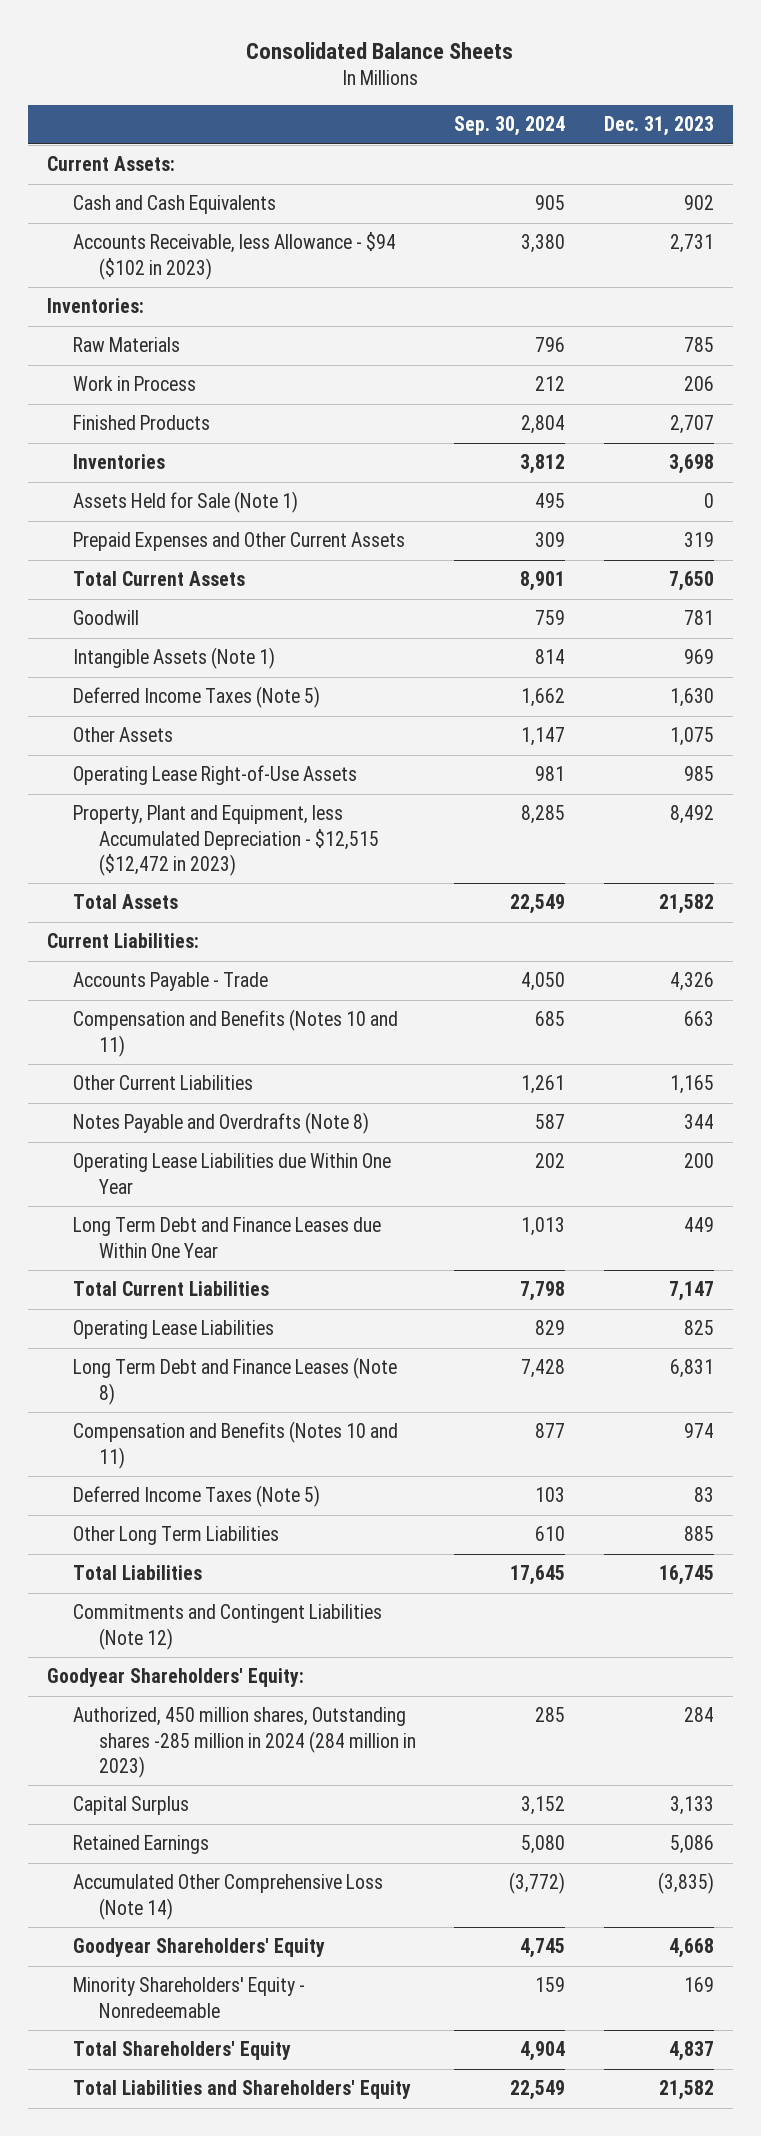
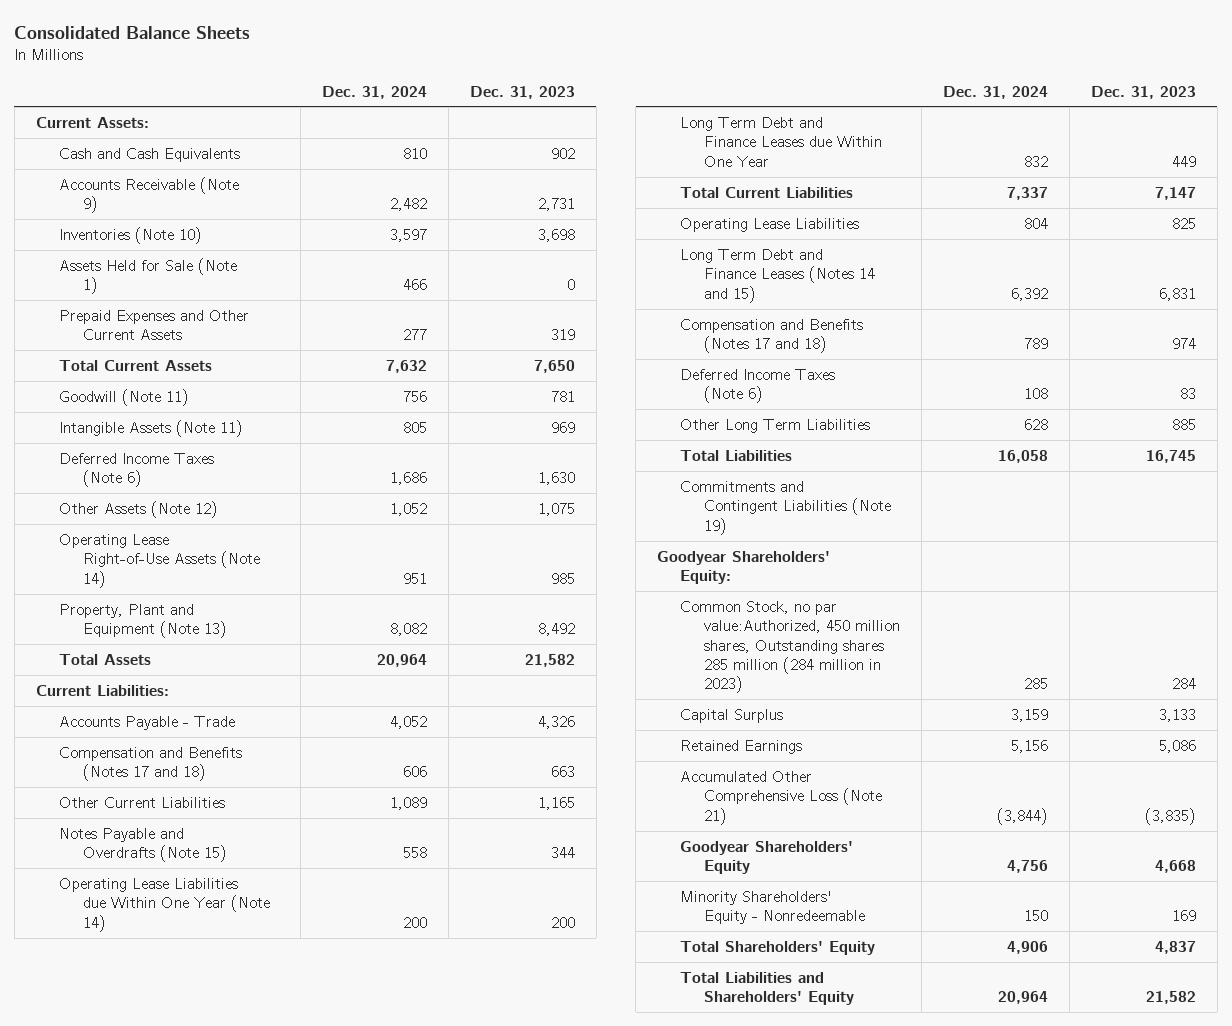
- | Sep. 30, 2024 | Dec. 31, 2023
+ | Dec. 31, 2024 | Dec. 31, 2023
- Accounts Receivable, less Allowance - $94 ($102 in 2023) | 3,380 | 2,731
- Inventories:
- Raw Materials | 796 | 785
- Work in Process | 212 | 206
- Finished Products | 2,804 | 2,707
- Inventories | 3,812 | 3,698
+ Accounts Receivable (Note 9) | 2,482 | 2,731
+ Inventories (Note 10) | 3,597 | 3,698
- Goodwill | 759 | 781
- Intangible Assets (Note 1) | 814 | 969
- Deferred Income Taxes (Note 5) | 1,662 | 1,630
- Other Assets | 1,147 | 1,075
- Operating Lease Right-of-Use Assets | 981 | 985
- Property, Plant and Equipment, less Accumulated Depreciation - $12,515 ($12,472 in 2023) | 8,285 | 8,492
+ Goodwill (Note 11) | 756 | 781
+ Intangible Assets (Note 11) | 805 | 969
+ Deferred Income Taxes (Note 6) | 1,686 | 1,630
+ Other Assets (Note 12) | 1,052 | 1,075
+ Operating Lease Right-of-Use Assets (Note 14) | 951 | 985
+ Property, Plant and Equipment (Note 13) | 8,082 | 8,492
- Compensation and Benefits (Notes 10 and 11) | 685 | 663
+ Compensation and Benefits (Notes 17 and 18) | 606 | 663
- Notes Payable and Overdrafts (Note 8) | 587 | 344
- Operating Lease Liabilities due Within One Year | 202 | 200
+ Notes Payable and Overdrafts (Note 15) | 558 | 344
+ Operating Lease Liabilities due Within One Year (Note 14) | 200 | 200
- Long Term Debt and Finance Leases (Note 8) | 7,428 | 6,831
- Compensation and Benefits (Notes 10 and 11) | 877 | 974
- Deferred Income Taxes (Note 5) | 103 | 83
+ Long Term Debt and Finance Leases (Notes 14 and 15) | 6,392 | 6,831
+ Compensation and Benefits (Notes 17 and 18) | 789 | 974
+ Deferred Income Taxes (Note 6) | 108 | 83
- Commitments and Contingent Liabilities (Note 12)
+ Commitments and Contingent Liabilities (Note 19)
- Authorized, 450 million shares, Outstanding shares -285 million in 2024 (284 million in 2023) | 285 | 284
+ Common Stock, no par value:Authorized, 450 million shares, Outstanding shares 285 million (284 million in 2023) | 285 | 284
- Accumulated Other Comprehensive Loss (Note 14) | (3,772) | (3,835)
+ Accumulated Other Comprehensive Loss (Note 21) | (3,844) | (3,835)

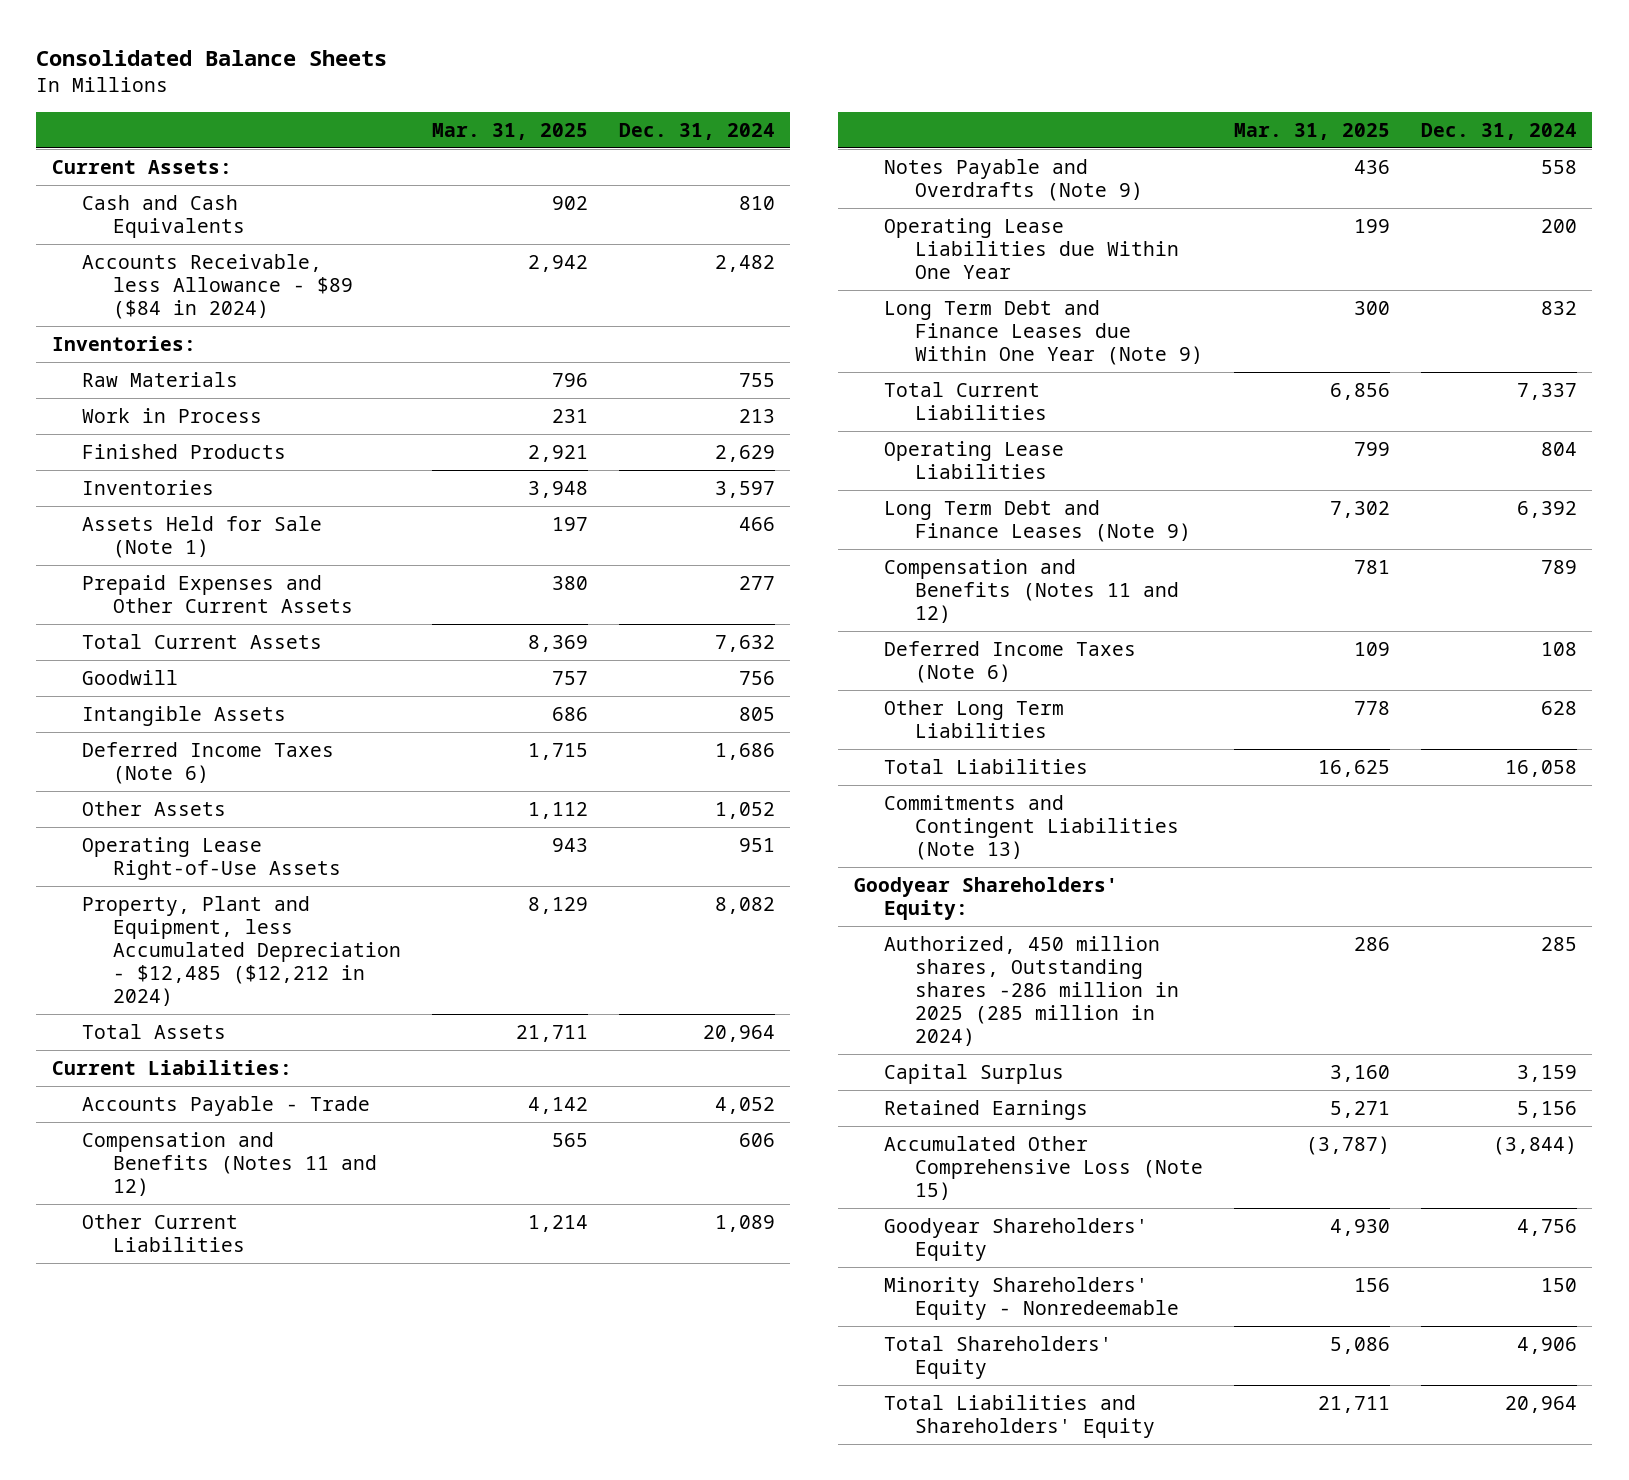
- | Dec. 31, 2024 | Dec. 31, 2023
+ | Mar. 31, 2025 | Dec. 31, 2024
- Accounts Receivable (Note 9) | 2,482 | 2,731
- Inventories (Note 10) | 3,597 | 3,698
+ Accounts Receivable, less Allowance - $89 ($84 in 2024) | 2,942 | 2,482
+ Inventories:
+ Raw Materials | 796 | 755
+ Work in Process | 231 | 213
+ Finished Products | 2,921 | 2,629
+ Inventories | 3,948 | 3,597
- Goodwill (Note 11) | 756 | 781
- Intangible Assets (Note 11) | 805 | 969
+ Goodwill | 757 | 756
+ Intangible Assets | 686 | 805
- Other Assets (Note 12) | 1,052 | 1,075
- Operating Lease Right-of-Use Assets (Note 14) | 951 | 985
- Property, Plant and Equipment (Note 13) | 8,082 | 8,492
+ Other Assets | 1,112 | 1,052
+ Operating Lease Right-of-Use Assets | 943 | 951
+ Property, Plant and Equipment, less Accumulated Depreciation - $12,485 ($12,212 in 2024) | 8,129 | 8,082
- Compensation and Benefits (Notes 17 and 18) | 606 | 663
+ Compensation and Benefits (Notes 11 and 12) | 565 | 606
- Notes Payable and Overdrafts (Note 15) | 558 | 344
- Operating Lease Liabilities due Within One Year (Note 14) | 200 | 200
- Long Term Debt and Finance Leases due Within One Year | 832 | 449
+ Notes Payable and Overdrafts (Note 9) | 436 | 558
+ Operating Lease Liabilities due Within One Year | 199 | 200
+ Long Term Debt and Finance Leases due Within One Year (Note 9) | 300 | 832
- Long Term Debt and Finance Leases (Notes 14 and 15) | 6,392 | 6,831
- Compensation and Benefits (Notes 17 and 18) | 789 | 974
+ Long Term Debt and Finance Leases (Note 9) | 7,302 | 6,392
+ Compensation and Benefits (Notes 11 and 12) | 781 | 789
- Commitments and Contingent Liabilities (Note 19)
+ Commitments and Contingent Liabilities (Note 13)
- Common Stock, no par value:Authorized, 450 million shares, Outstanding shares 285 million (284 million in 2023) | 285 | 284
+ Authorized, 450 million shares, Outstanding shares -286 million in 2025 (285 million in 2024) | 286 | 285
- Accumulated Other Comprehensive Loss (Note 21) | (3,844) | (3,835)
+ Accumulated Other Comprehensive Loss (Note 15) | (3,787) | (3,844)

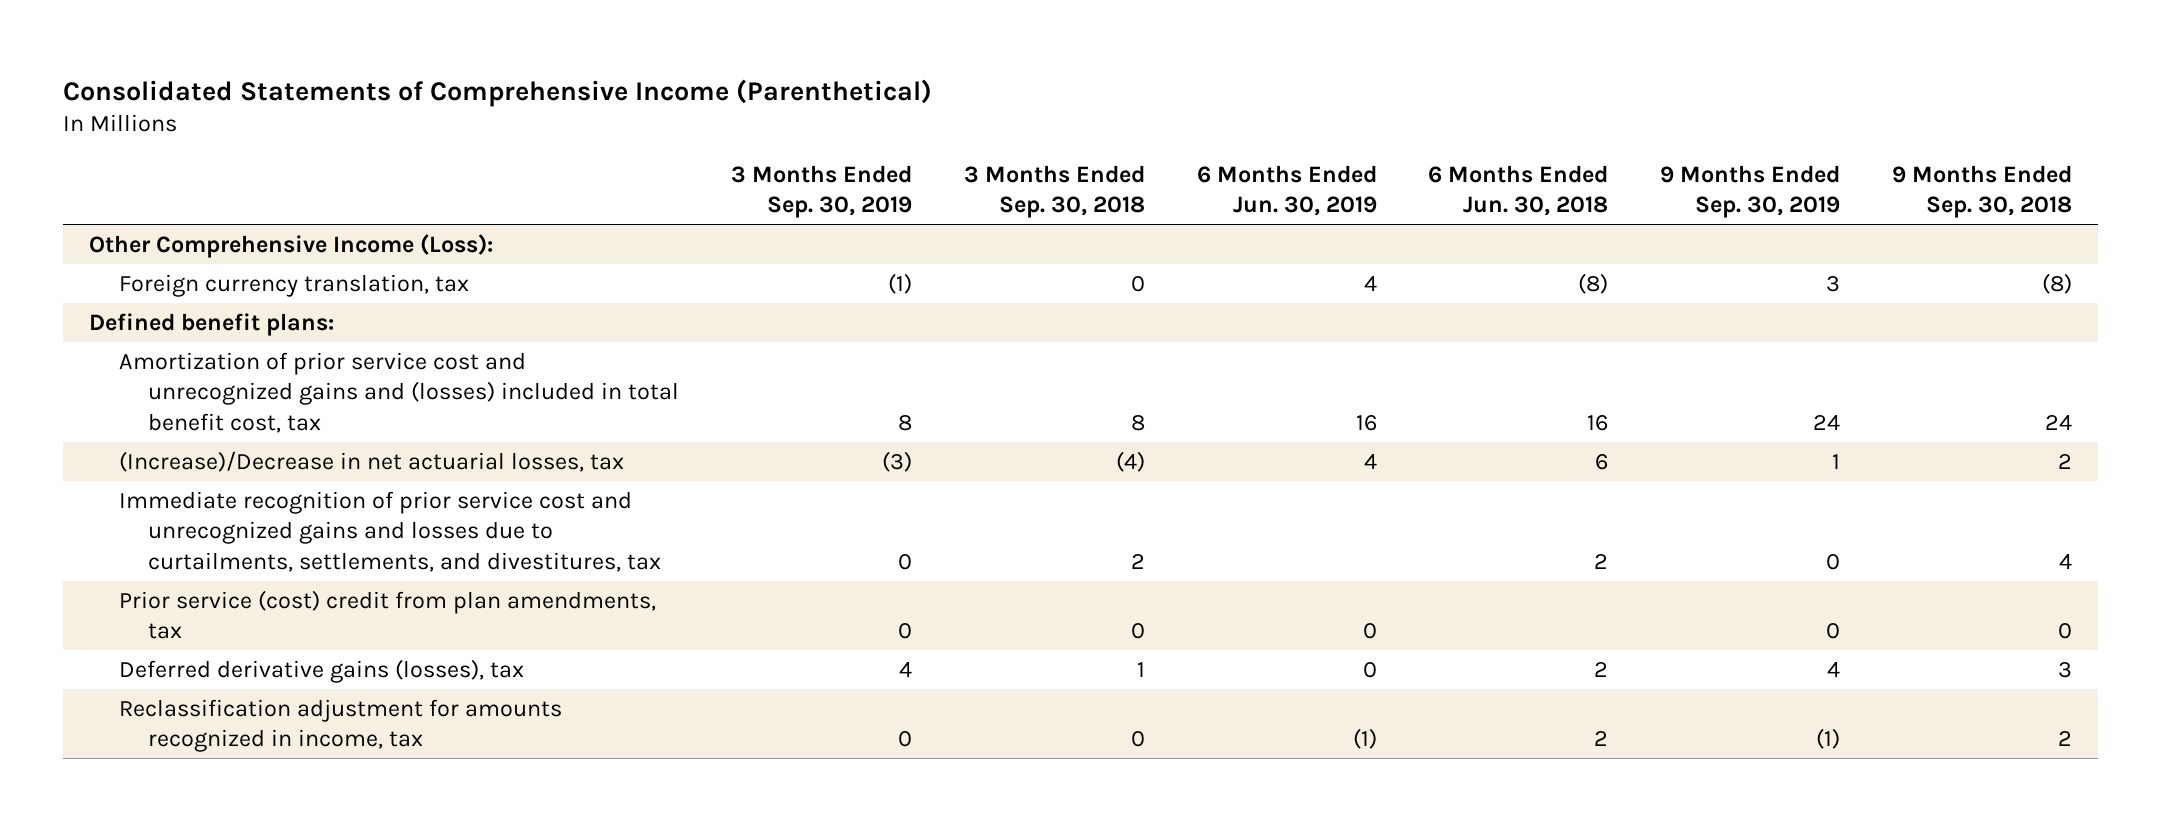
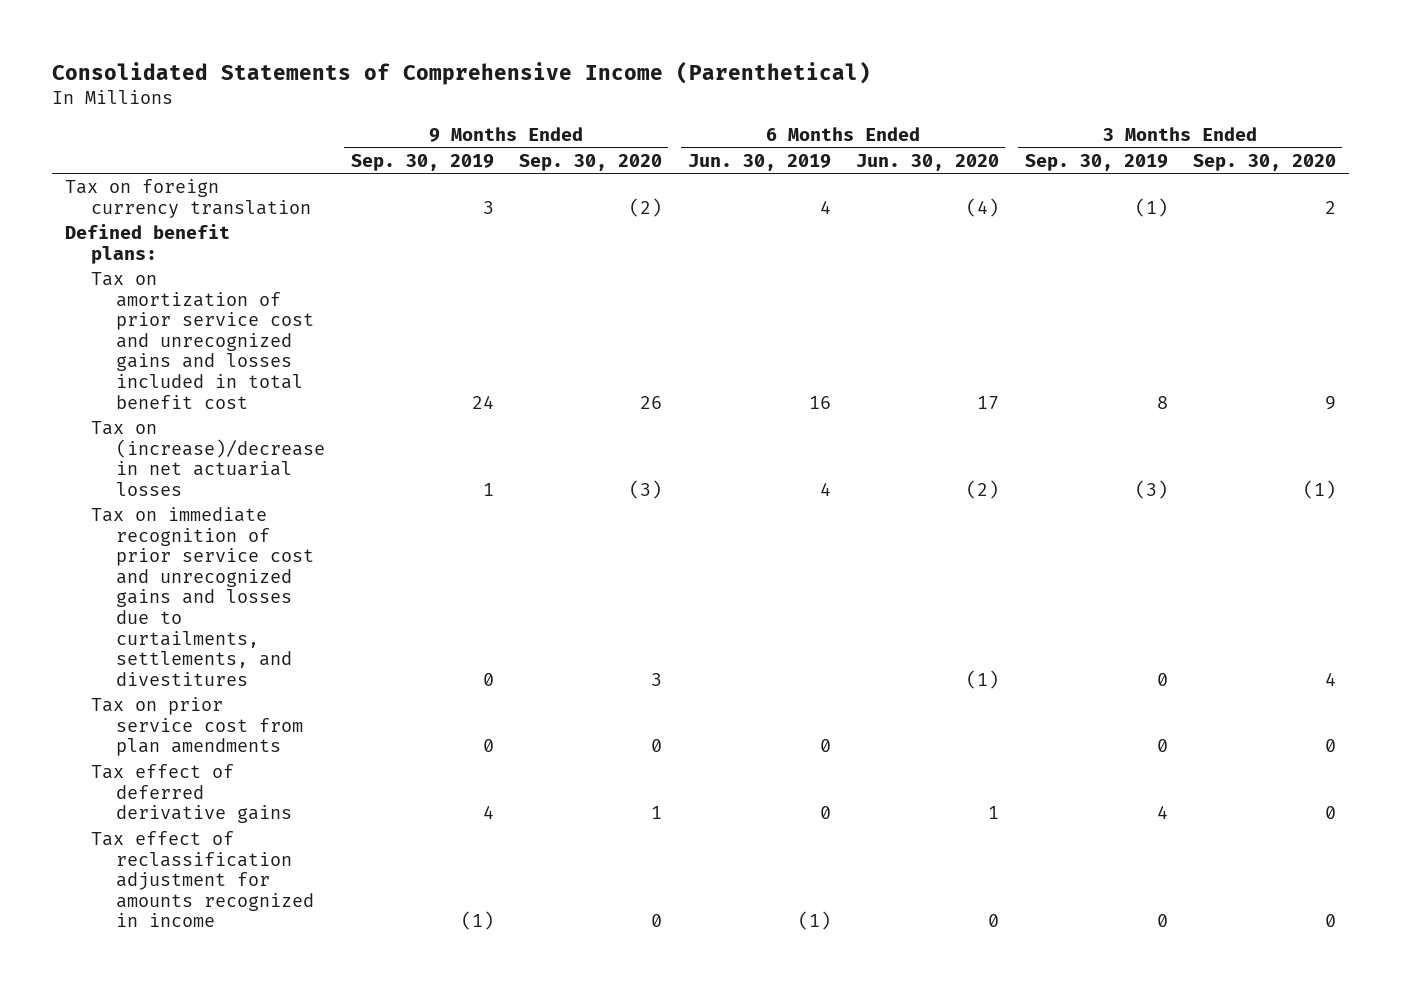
- | 3 Months Ended Sep. 30, 2019 | 3 Months Ended Sep. 30, 2018 | 6 Months Ended Jun. 30, 2019 | 6 Months Ended Jun. 30, 2018 | 9 Months Ended Sep. 30, 2019 | 9 Months Ended Sep. 30, 2018
+ | 9 Months Ended Sep. 30, 2019 | 9 Months Ended Sep. 30, 2020 | 6 Months Ended Jun. 30, 2019 | 6 Months Ended Jun. 30, 2020 | 3 Months Ended Sep. 30, 2019 | 3 Months Ended Sep. 30, 2020
- Other Comprehensive Income (Loss):
- Foreign currency translation, tax | (1) | 0 | 4 | (8) | 3 | (8)
+ Tax on foreign currency translation | 3 | (2) | 4 | (4) | (1) | 2
- Amortization of prior service cost and unrecognized gains and (losses) included in total benefit cost, tax | 8 | 8 | 16 | 16 | 24 | 24
- (Increase)/Decrease in net actuarial losses, tax | (3) | (4) | 4 | 6 | 1 | 2
- Immediate recognition of prior service cost and unrecognized gains and losses due to curtailments, settlements, and divestitures, tax | 0 | 2 | | 2 | 0 | 4
- Prior service (cost) credit from plan amendments, tax | 0 | 0 | 0 | | 0 | 0
- Deferred derivative gains (losses), tax | 4 | 1 | 0 | 2 | 4 | 3
- Reclassification adjustment for amounts recognized in income, tax | 0 | 0 | (1) | 2 | (1) | 2
+ Tax on amortization of prior service cost and unrecognized gains and losses included in total benefit cost | 24 | 26 | 16 | 17 | 8 | 9
+ Tax on (increase)/decrease in net actuarial losses | 1 | (3) | 4 | (2) | (3) | (1)
+ Tax on immediate recognition of prior service cost and unrecognized gains and losses due to curtailments, settlements, and divestitures | 0 | 3 | | (1) | 0 | 4
+ Tax on prior service cost from plan amendments | 0 | 0 | 0 | | 0 | 0
+ Tax effect of deferred derivative gains | 4 | 1 | 0 | 1 | 4 | 0
+ Tax effect of reclassification adjustment for amounts recognized in income | (1) | 0 | (1) | 0 | 0 | 0

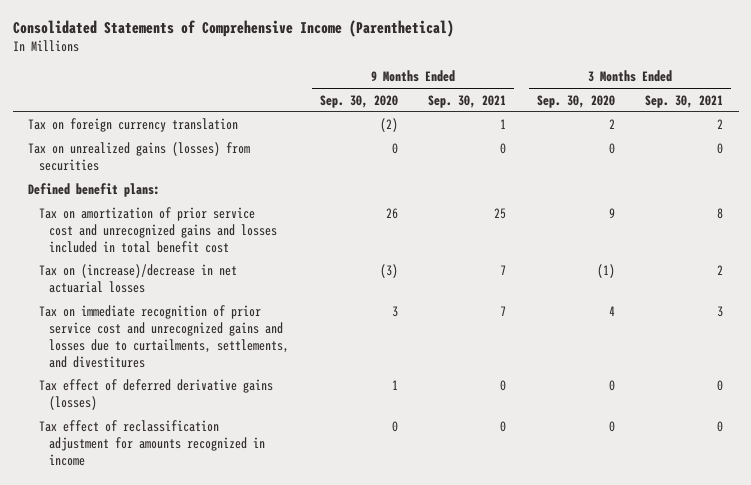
- | 9 Months Ended Sep. 30, 2019 | 9 Months Ended Sep. 30, 2020 | 6 Months Ended Jun. 30, 2019 | 6 Months Ended Jun. 30, 2020 | 3 Months Ended Sep. 30, 2019 | 3 Months Ended Sep. 30, 2020
+ | 9 Months Ended Sep. 30, 2020 | 9 Months Ended Sep. 30, 2021 | 3 Months Ended Sep. 30, 2020 | 3 Months Ended Sep. 30, 2021
+ Tax on unrealized gains (losses) from securities | 0 | 0 | 0 | 0
- Tax on prior service cost from plan amendments | 0 | 0 | 0 | | 0 | 0
- Tax effect of deferred derivative gains | 4 | 1 | 0 | 1 | 4 | 0
+ Tax effect of deferred derivative gains (losses) | 1 | 0 | 0 | 0

